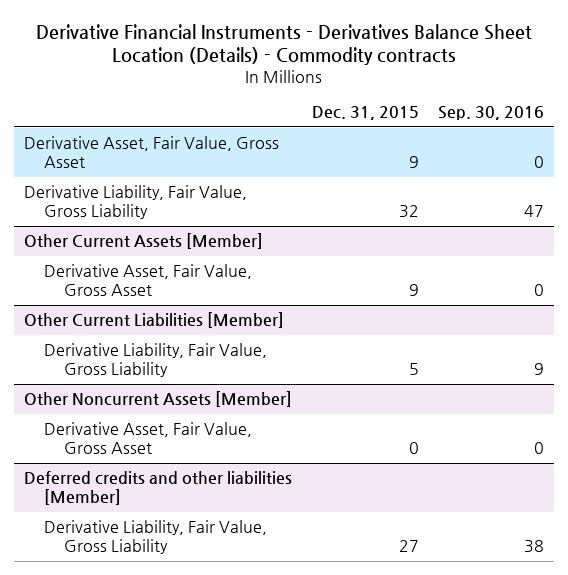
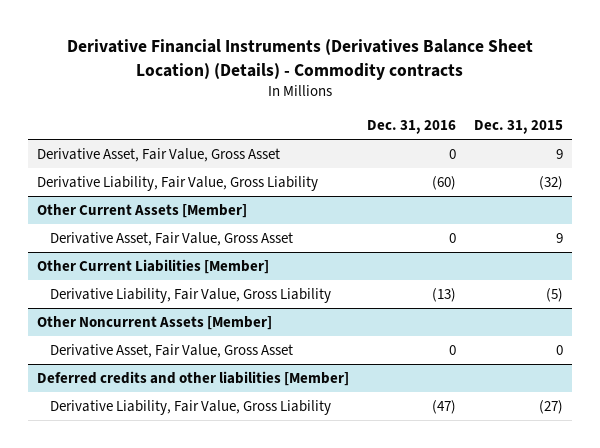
- Derivative Financial Instruments - Derivatives Balance Sheet Location (Details) - Commodity contracts
+ Derivative Financial Instruments (Derivatives Balance Sheet Location) (Details) - Commodity contracts
- | Dec. 31, 2015 | Sep. 30, 2016
+ | Dec. 31, 2016 | Dec. 31, 2015
- Derivative Liability, Fair Value, Gross Liability | 32 | 47
+ Derivative Liability, Fair Value, Gross Liability | (60) | (32)
@ Other Current Liabilities [Member]
- Derivative Liability, Fair Value, Gross Liability | 5 | 9
+ Derivative Liability, Fair Value, Gross Liability | (13) | (5)
@ Deferred credits and other liabilities [Member]
- Derivative Liability, Fair Value, Gross Liability | 27 | 38
+ Derivative Liability, Fair Value, Gross Liability | (47) | (27)

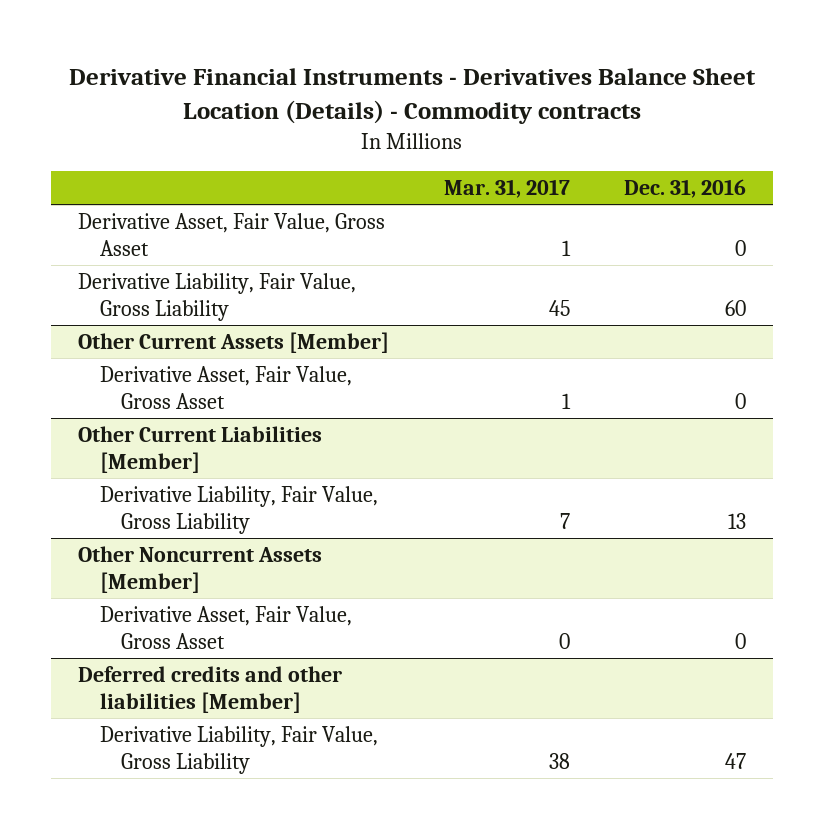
- Derivative Financial Instruments (Derivatives Balance Sheet Location) (Details) - Commodity contracts
+ Derivative Financial Instruments - Derivatives Balance Sheet Location (Details) - Commodity contracts
- | Dec. 31, 2016 | Dec. 31, 2015
+ | Mar. 31, 2017 | Dec. 31, 2016
- Derivative Liability, Fair Value, Gross Liability | (60) | (32)
+ Derivative Liability, Fair Value, Gross Liability | 45 | 60
@ Other Current Liabilities [Member]
- Derivative Liability, Fair Value, Gross Liability | (13) | (5)
+ Derivative Liability, Fair Value, Gross Liability | 7 | 13
@ Deferred credits and other liabilities [Member]
- Derivative Liability, Fair Value, Gross Liability | (47) | (27)
+ Derivative Liability, Fair Value, Gross Liability | 38 | 47

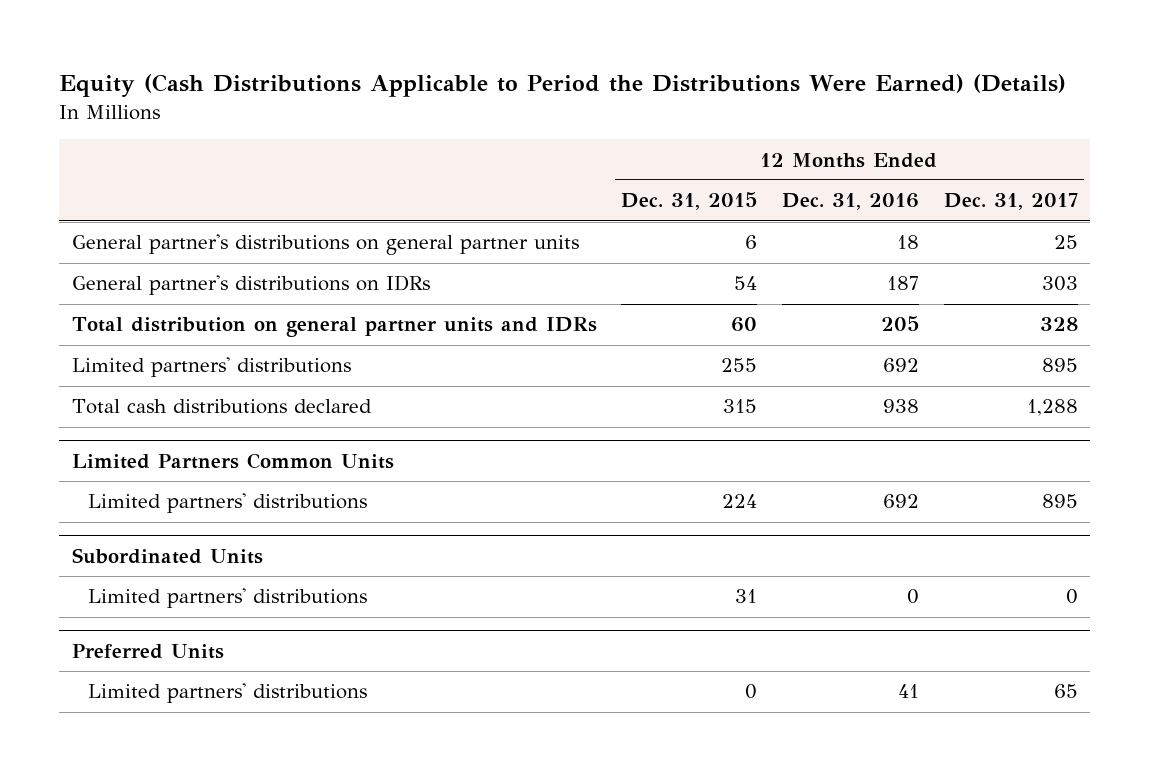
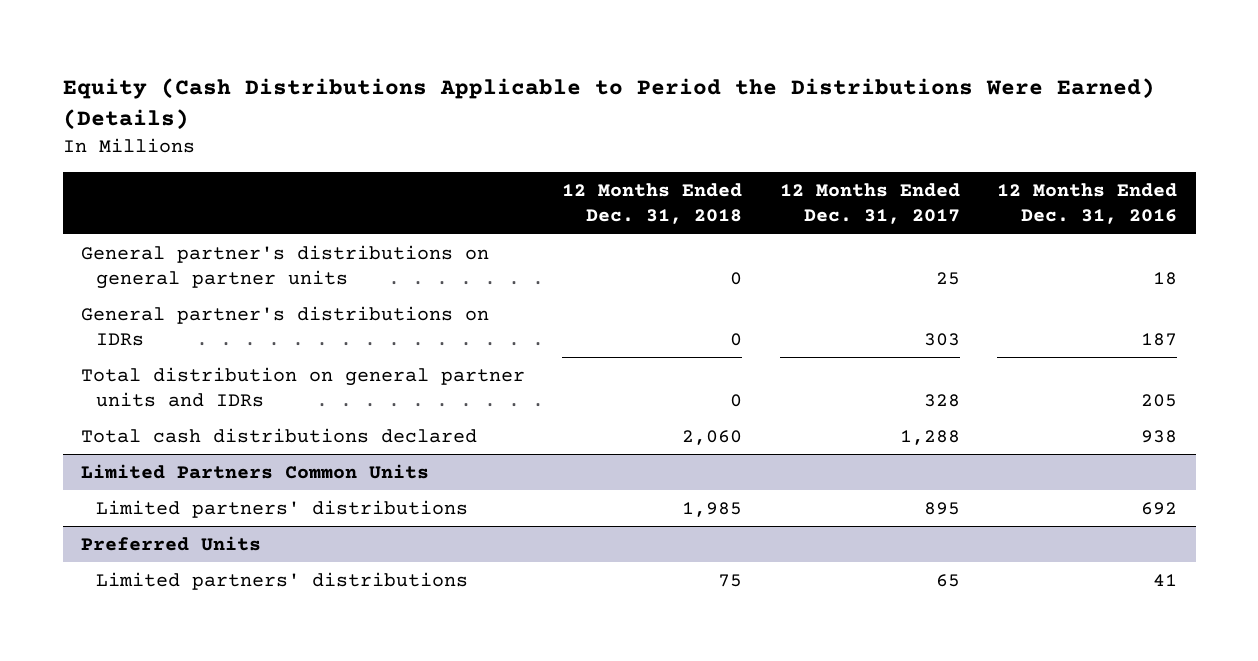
- | 12 Months Ended Dec. 31, 2015 | 12 Months Ended Dec. 31, 2016 | 12 Months Ended Dec. 31, 2017
+ | 12 Months Ended Dec. 31, 2018 | 12 Months Ended Dec. 31, 2017 | 12 Months Ended Dec. 31, 2016
- Limited partners' distributions | 255 | 692 | 895
- Subordinated Units
- Limited partners' distributions | 31 | 0 | 0

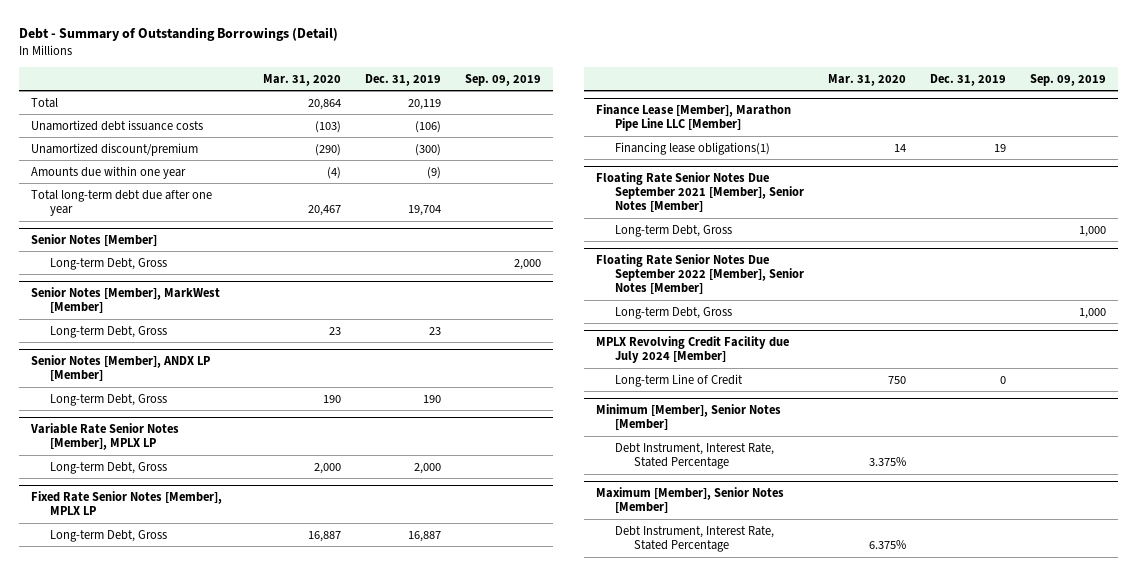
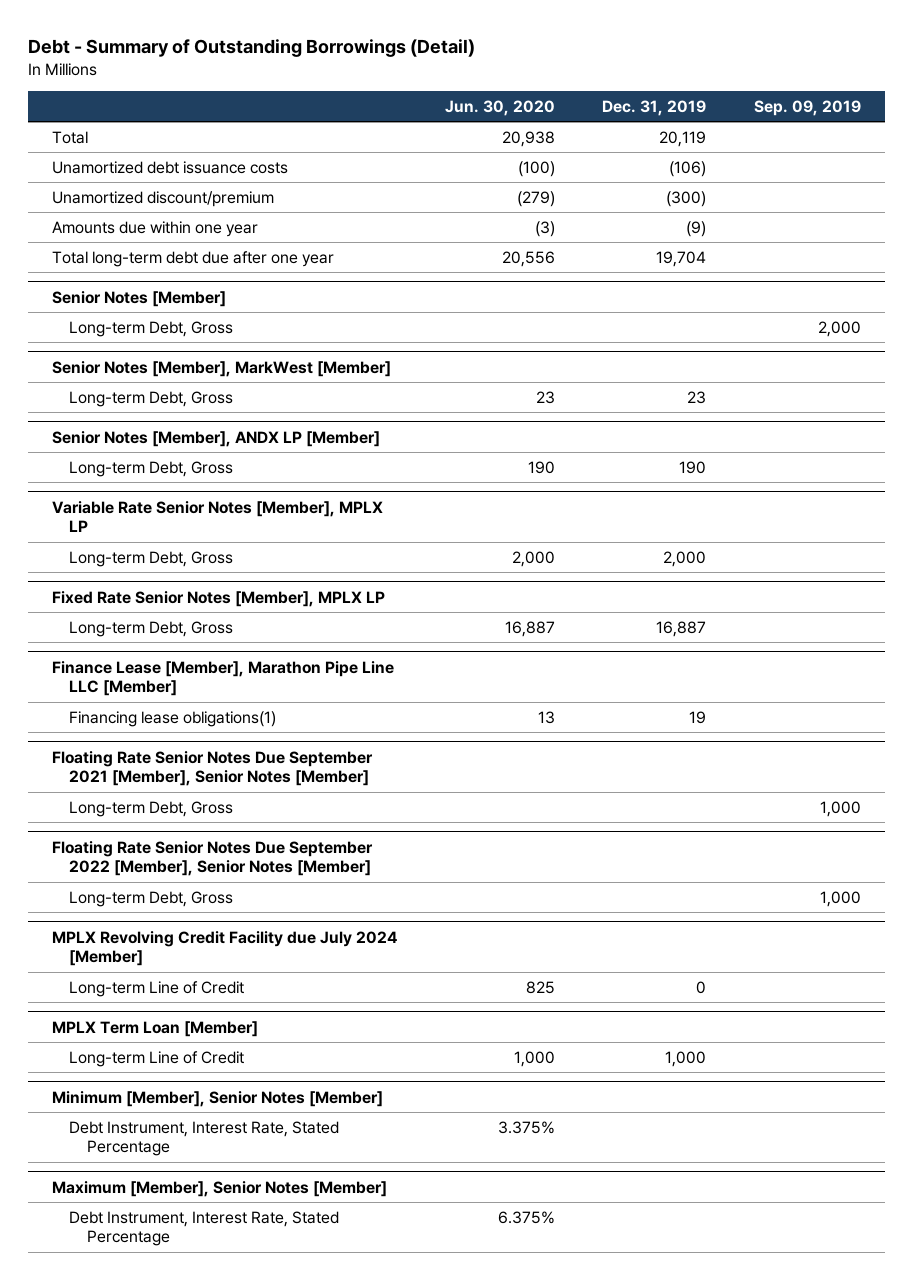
- | Mar. 31, 2020 | Dec. 31, 2019 | Sep. 09, 2019
+ | Jun. 30, 2020 | Dec. 31, 2019 | Sep. 09, 2019
+ MPLX Term Loan [Member]
+ Long-term Line of Credit | 1,000 | 1,000 |

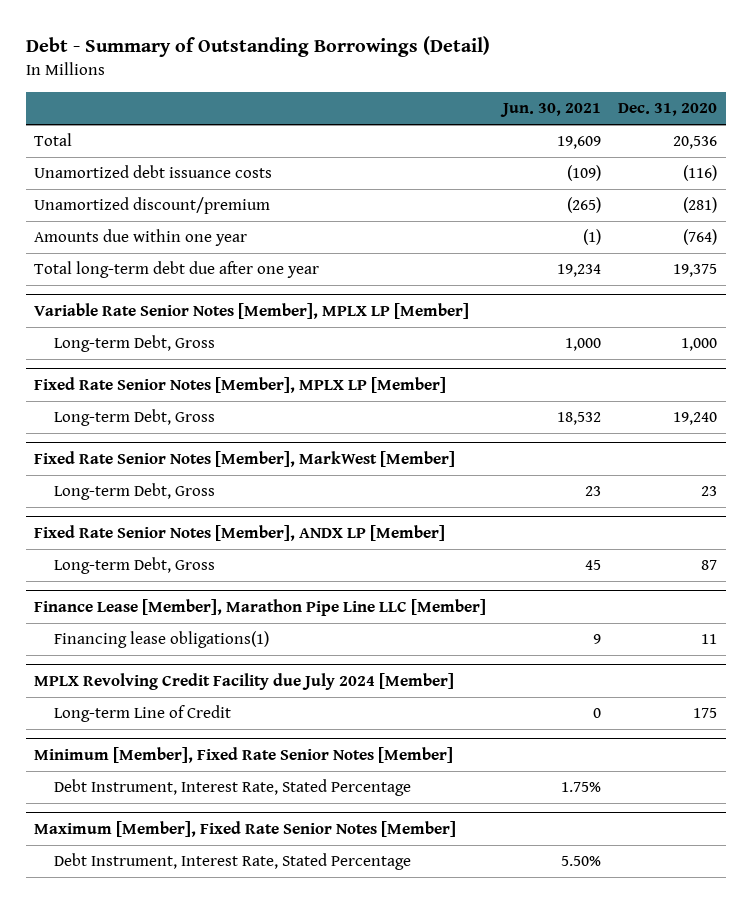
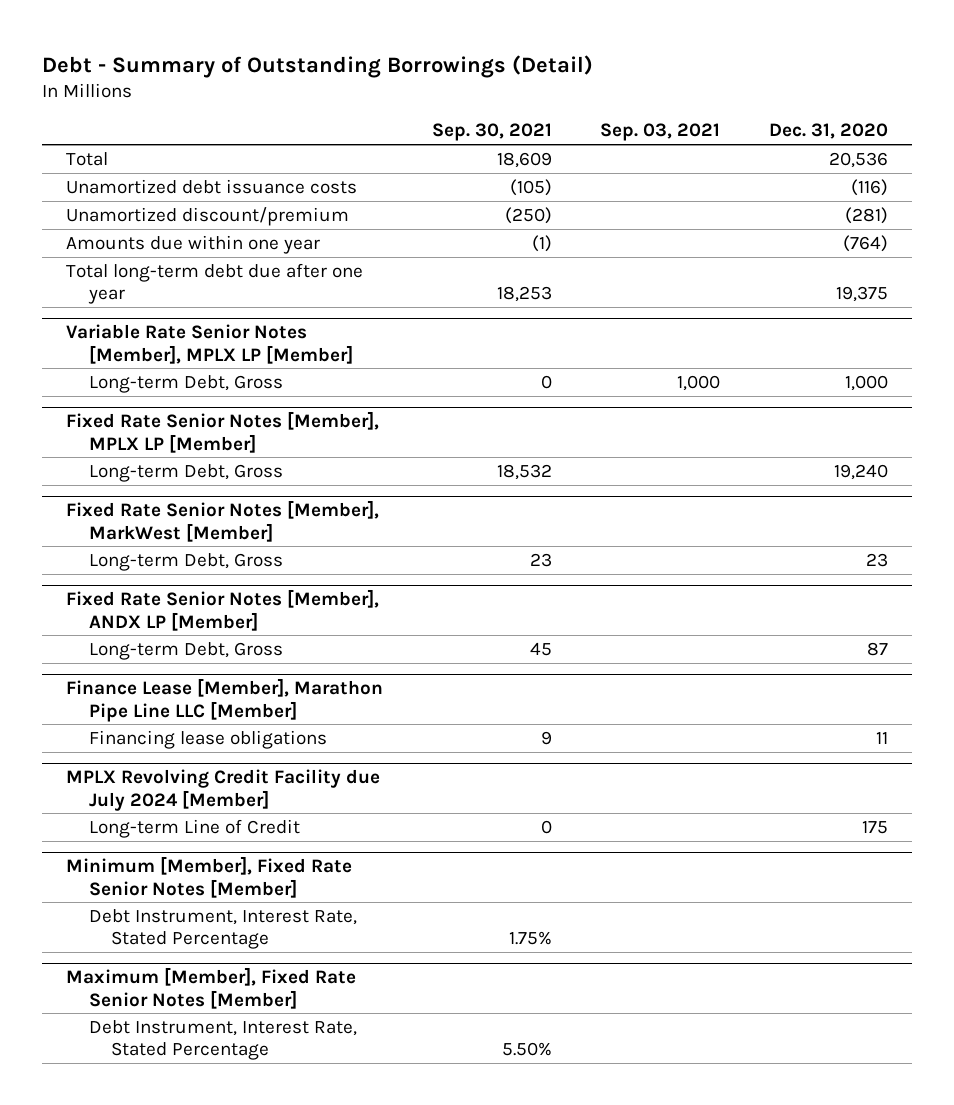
- | Jun. 30, 2021 | Dec. 31, 2020
+ | Sep. 30, 2021 | Sep. 03, 2021 | Dec. 31, 2020
@ Finance Lease [Member], Marathon Pipe Line LLC [Member]
- Financing lease obligations(1) | 9 | 11
+ Financing lease obligations | 9 | | 11

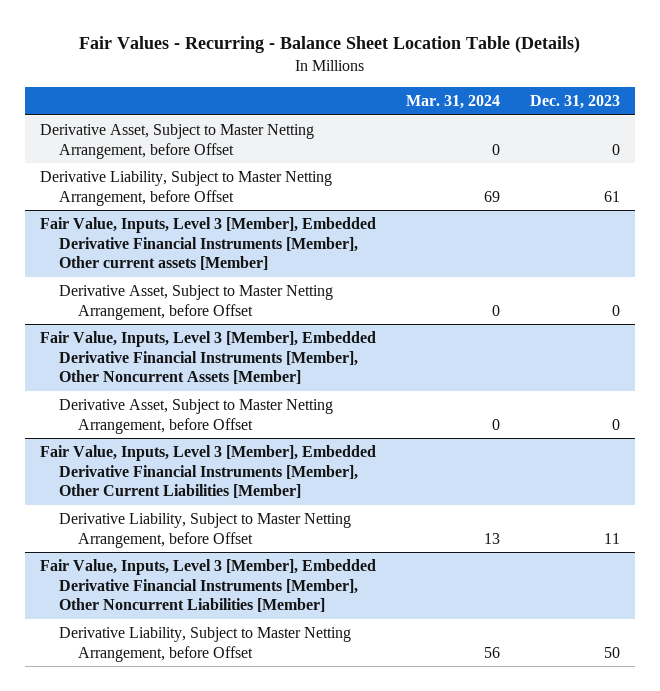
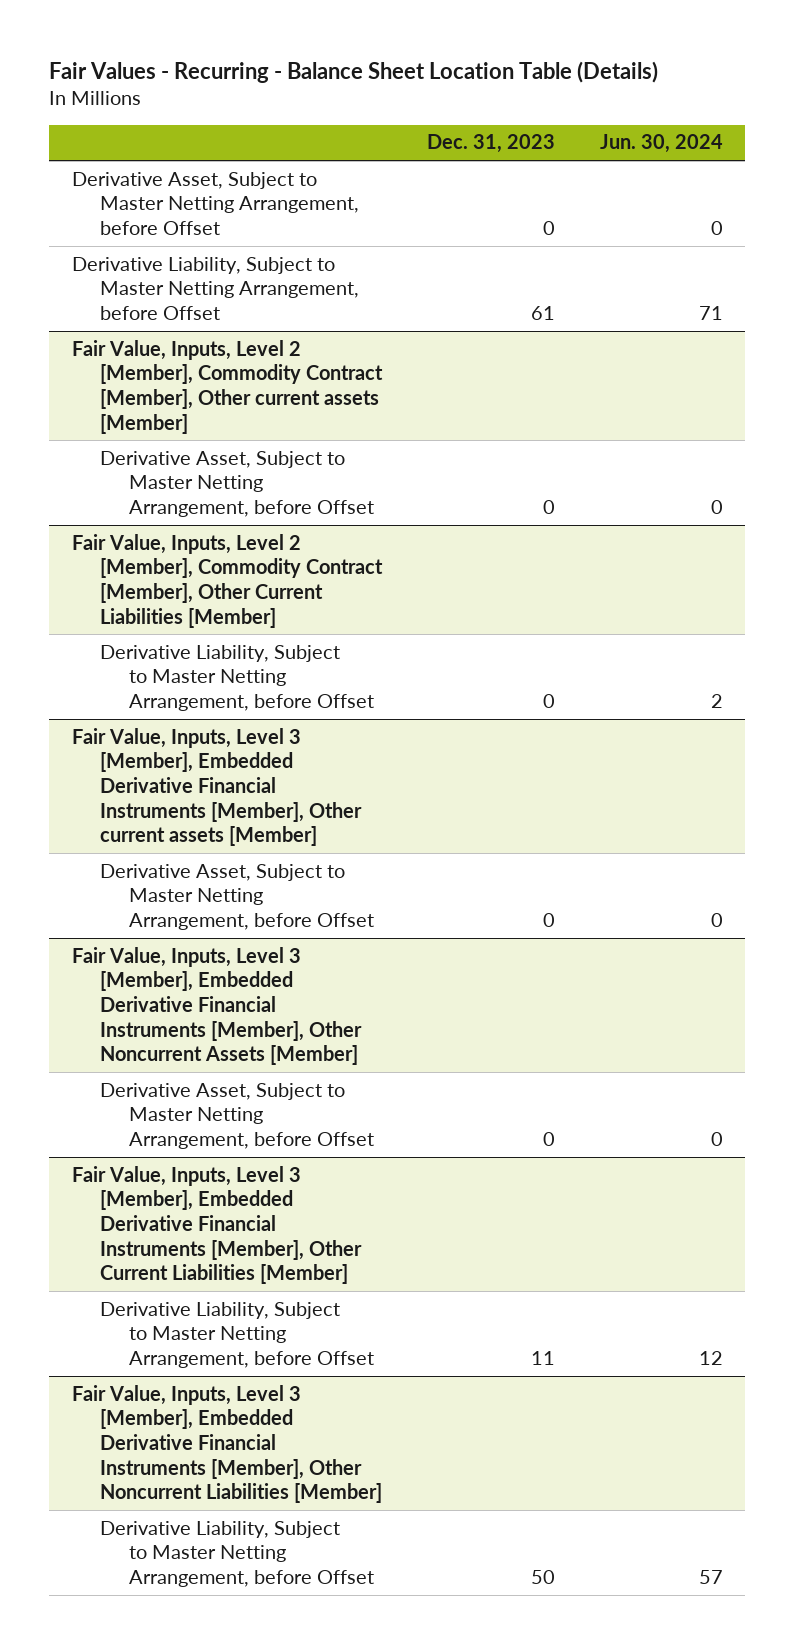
- | Mar. 31, 2024 | Dec. 31, 2023
+ | Dec. 31, 2023 | Jun. 30, 2024
+ Fair Value, Inputs, Level 2 [Member], Commodity Contract [Member], Other current assets [Member]
+ Derivative Asset, Subject to Master Netting Arrangement, before Offset | 0 | 0
+ Fair Value, Inputs, Level 2 [Member], Commodity Contract [Member], Other Current Liabilities [Member]
+ Derivative Liability, Subject to Master Netting Arrangement, before Offset | 0 | 2

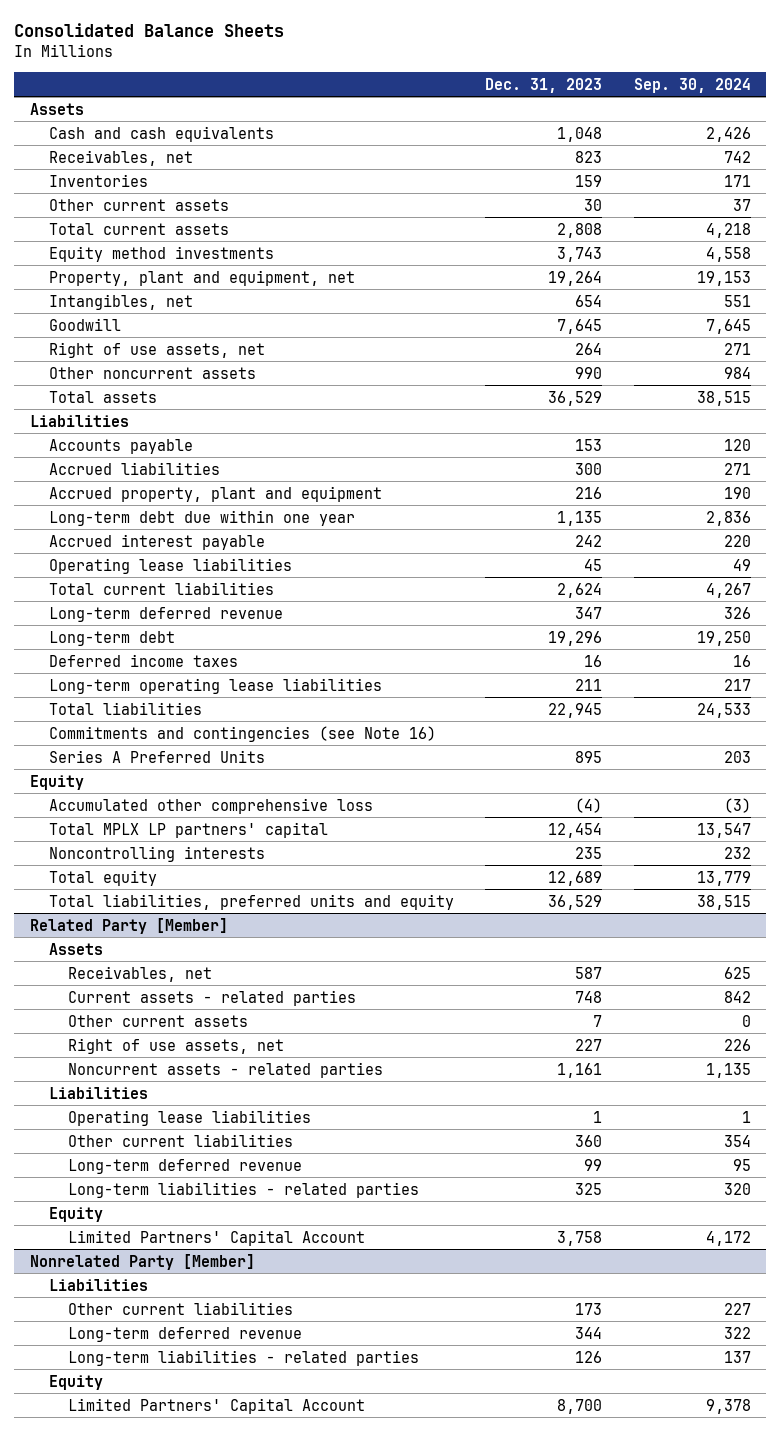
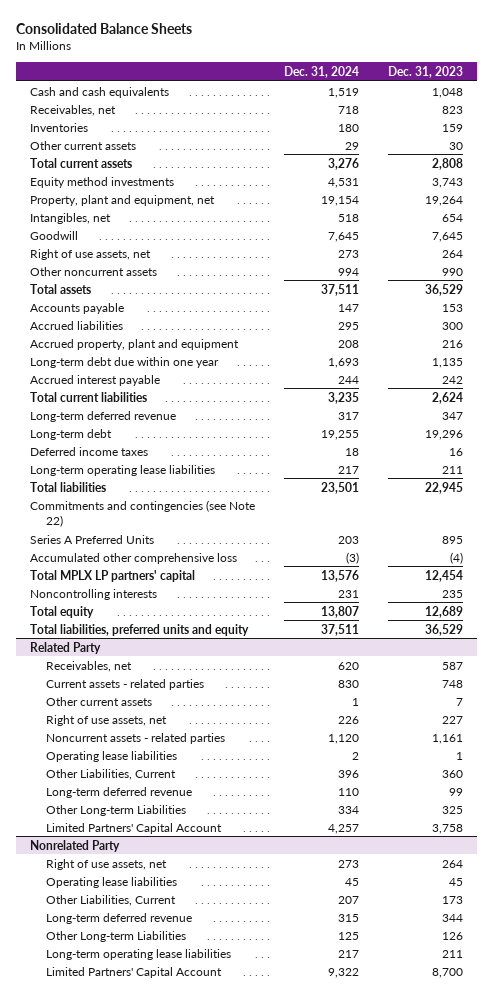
- | Dec. 31, 2023 | Sep. 30, 2024
+ | Dec. 31, 2024 | Dec. 31, 2023
- Assets
- Liabilities
- Operating lease liabilities | 45 | 49
- Commitments and contingencies (see Note 16)
+ Commitments and contingencies (see Note 22)
- Equity
- Related Party [Member]
- Assets
+ Related Party
- Liabilities
- Other current liabilities | 360 | 354
+ Other Liabilities, Current | 396 | 360
- Long-term liabilities - related parties | 325 | 320
- Equity
+ Other Long-term Liabilities | 334 | 325
- Nonrelated Party [Member]
- Liabilities
- Other current liabilities | 173 | 227
+ Nonrelated Party
+ Right of use assets, net | 273 | 264
+ Operating lease liabilities | 45 | 45
+ Other Liabilities, Current | 207 | 173
- Long-term liabilities - related parties | 126 | 137
- Equity
+ Other Long-term Liabilities | 125 | 126
+ Long-term operating lease liabilities | 217 | 211

